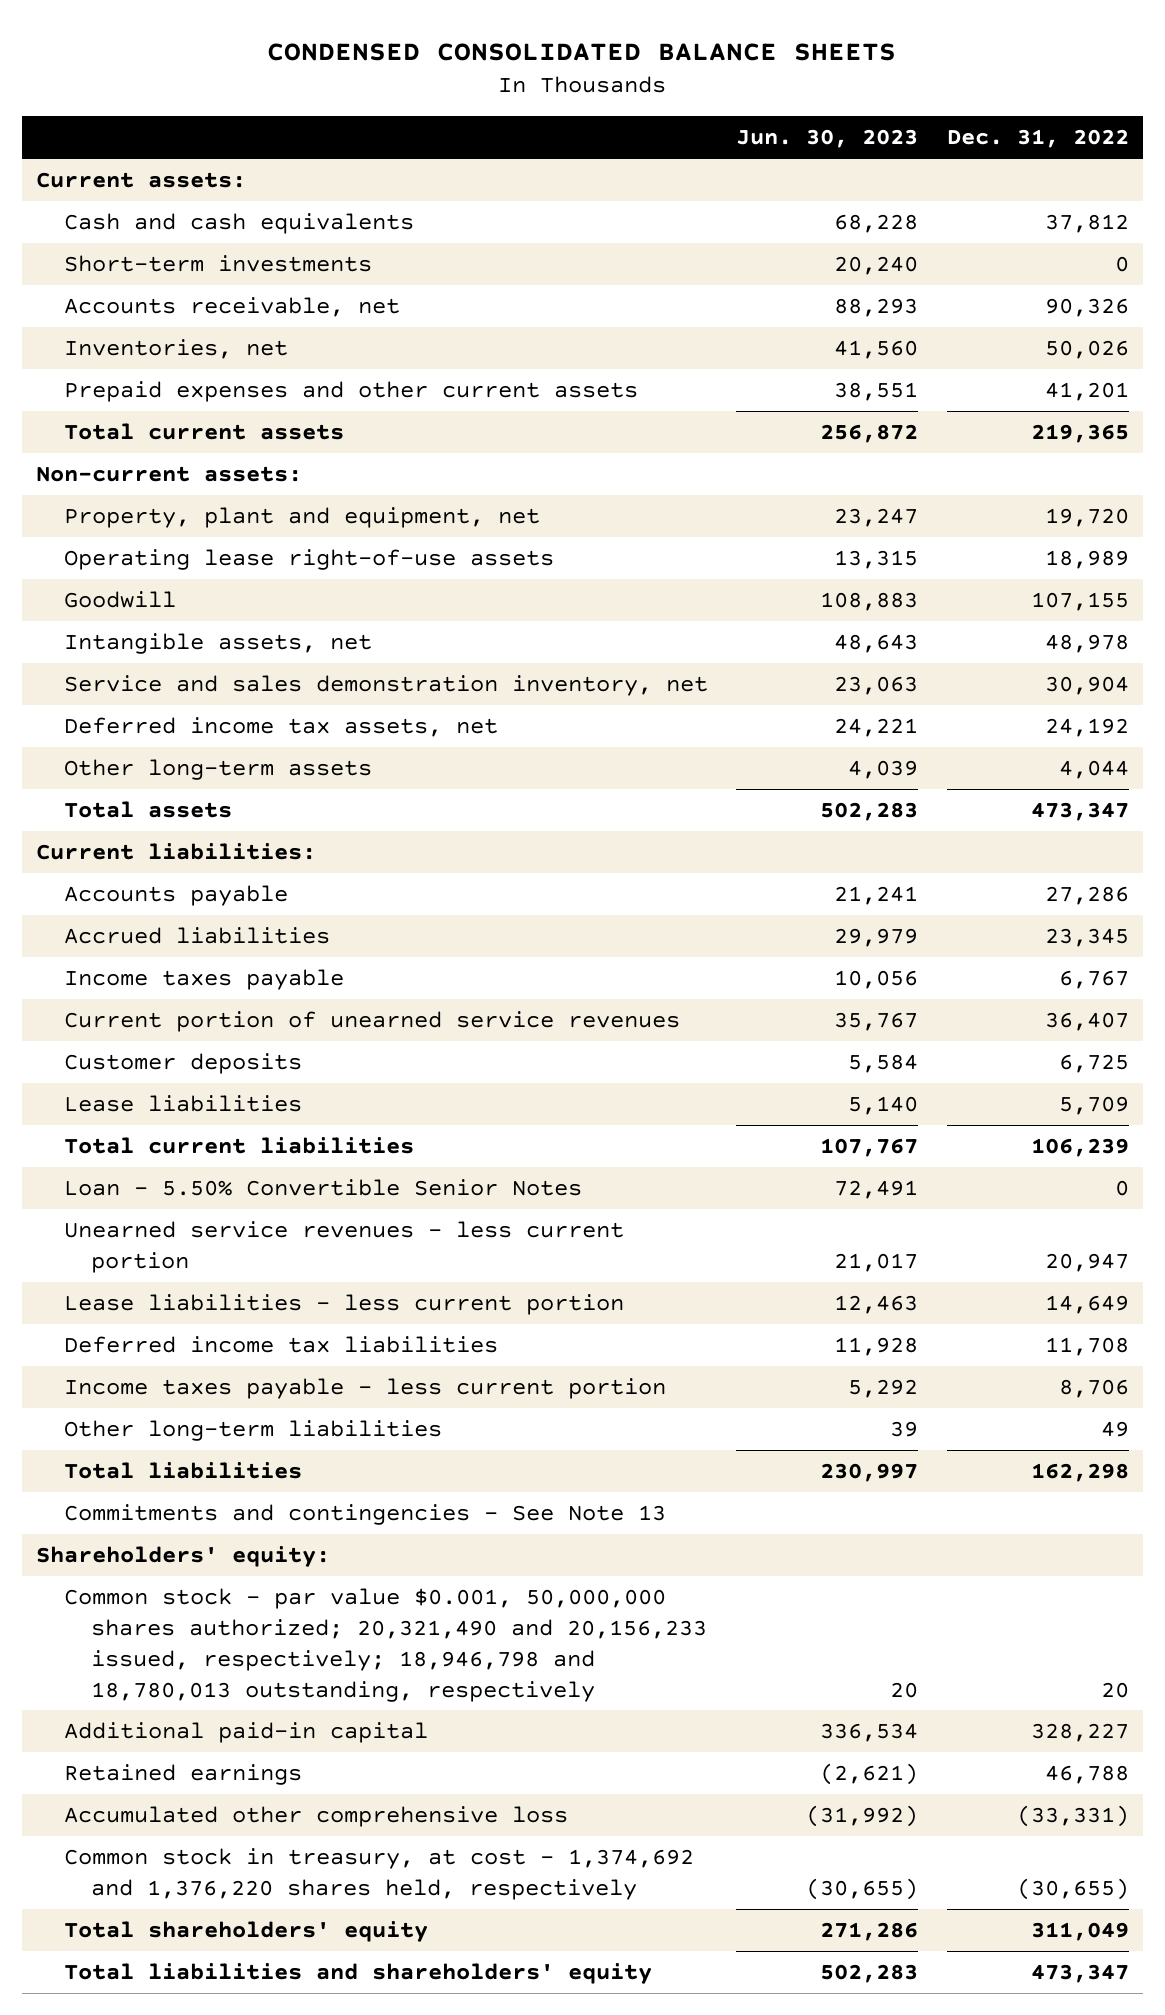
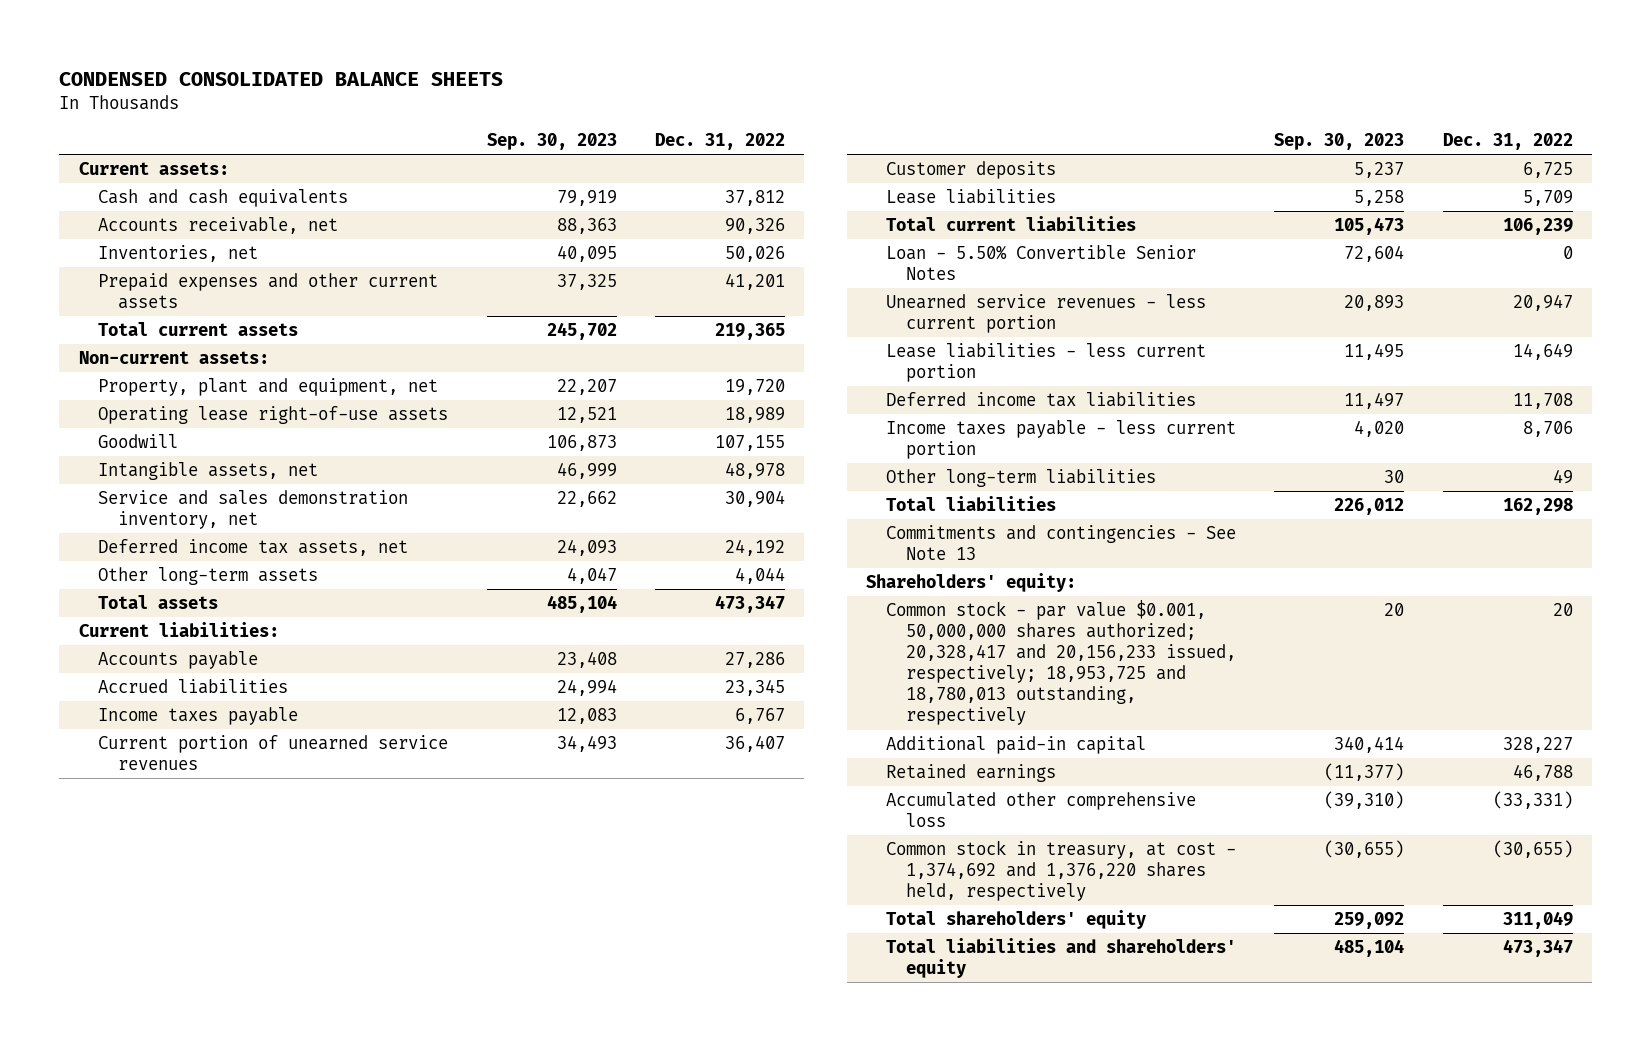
- | Jun. 30, 2023 | Dec. 31, 2022
+ | Sep. 30, 2023 | Dec. 31, 2022
- Short-term investments | 20,240 | 0
- Common stock - par value $0.001, 50,000,000 shares authorized; 20,321,490 and 20,156,233 issued, respectively; 18,946,798 and 18,780,013 outstanding, respectively | 20 | 20
+ Common stock - par value $0.001, 50,000,000 shares authorized; 20,328,417 and 20,156,233 issued, respectively; 18,953,725 and 18,780,013 outstanding, respectively | 20 | 20

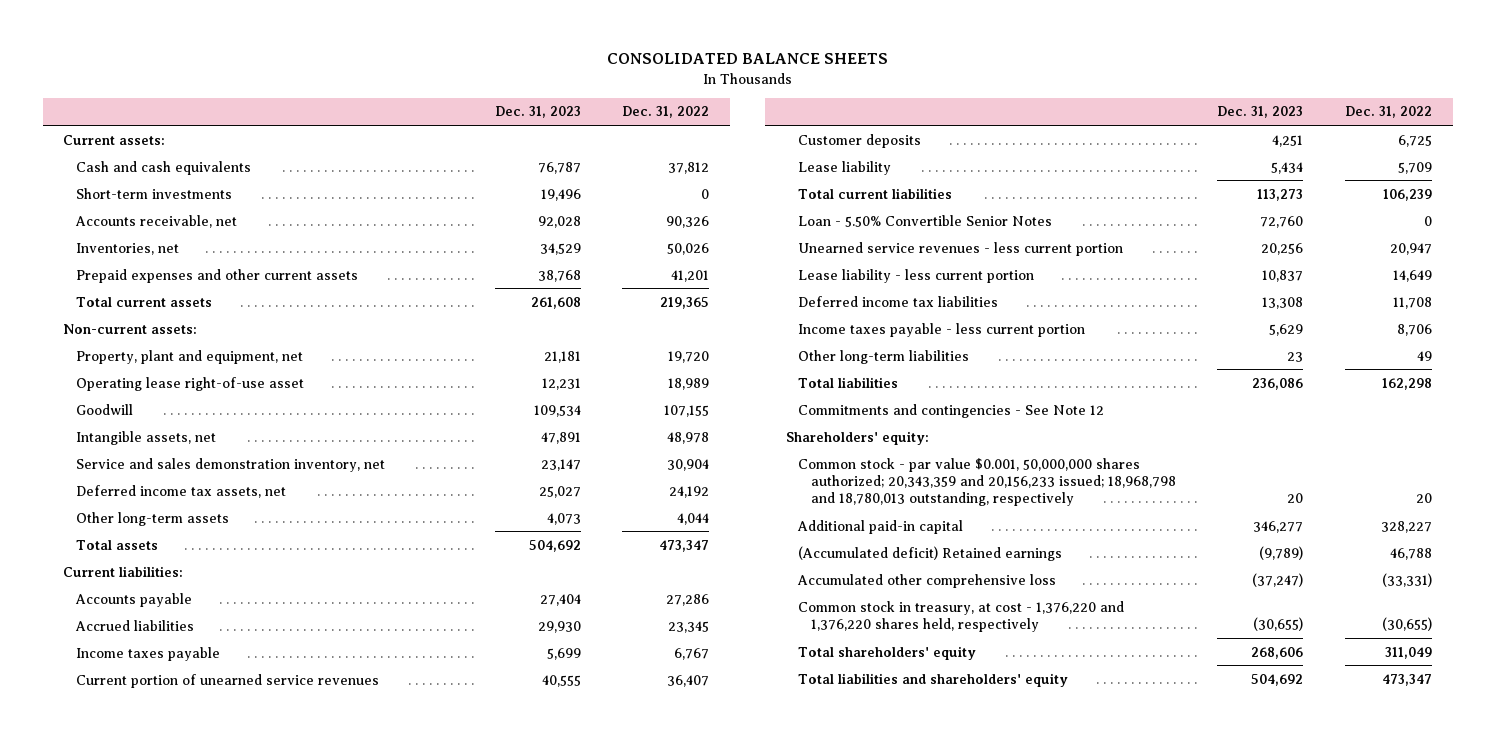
- CONDENSED CONSOLIDATED BALANCE SHEETS
+ CONSOLIDATED BALANCE SHEETS
- | Sep. 30, 2023 | Dec. 31, 2022
+ | Dec. 31, 2023 | Dec. 31, 2022
+ Short-term investments | 19,496 | 0
- Operating lease right-of-use assets | 12,521 | 18,989
+ Operating lease right-of-use asset | 12,231 | 18,989
- Lease liabilities | 5,258 | 5,709
+ Lease liability | 5,434 | 5,709
- Lease liabilities - less current portion | 11,495 | 14,649
+ Lease liability - less current portion | 10,837 | 14,649
- Commitments and contingencies - See Note 13
+ Commitments and contingencies - See Note 12
- Common stock - par value $0.001, 50,000,000 shares authorized; 20,328,417 and 20,156,233 issued, respectively; 18,953,725 and 18,780,013 outstanding, respectively | 20 | 20
+ Common stock - par value $0.001, 50,000,000 shares authorized; 20,343,359 and 20,156,233 issued; 18,968,798 and 18,780,013 outstanding, respectively | 20 | 20
- Retained earnings | (11,377) | 46,788
+ (Accumulated deficit) Retained earnings | (9,789) | 46,788
- Common stock in treasury, at cost - 1,374,692 and 1,376,220 shares held, respectively | (30,655) | (30,655)
+ Common stock in treasury, at cost - 1,376,220 and 1,376,220 shares held, respectively | (30,655) | (30,655)

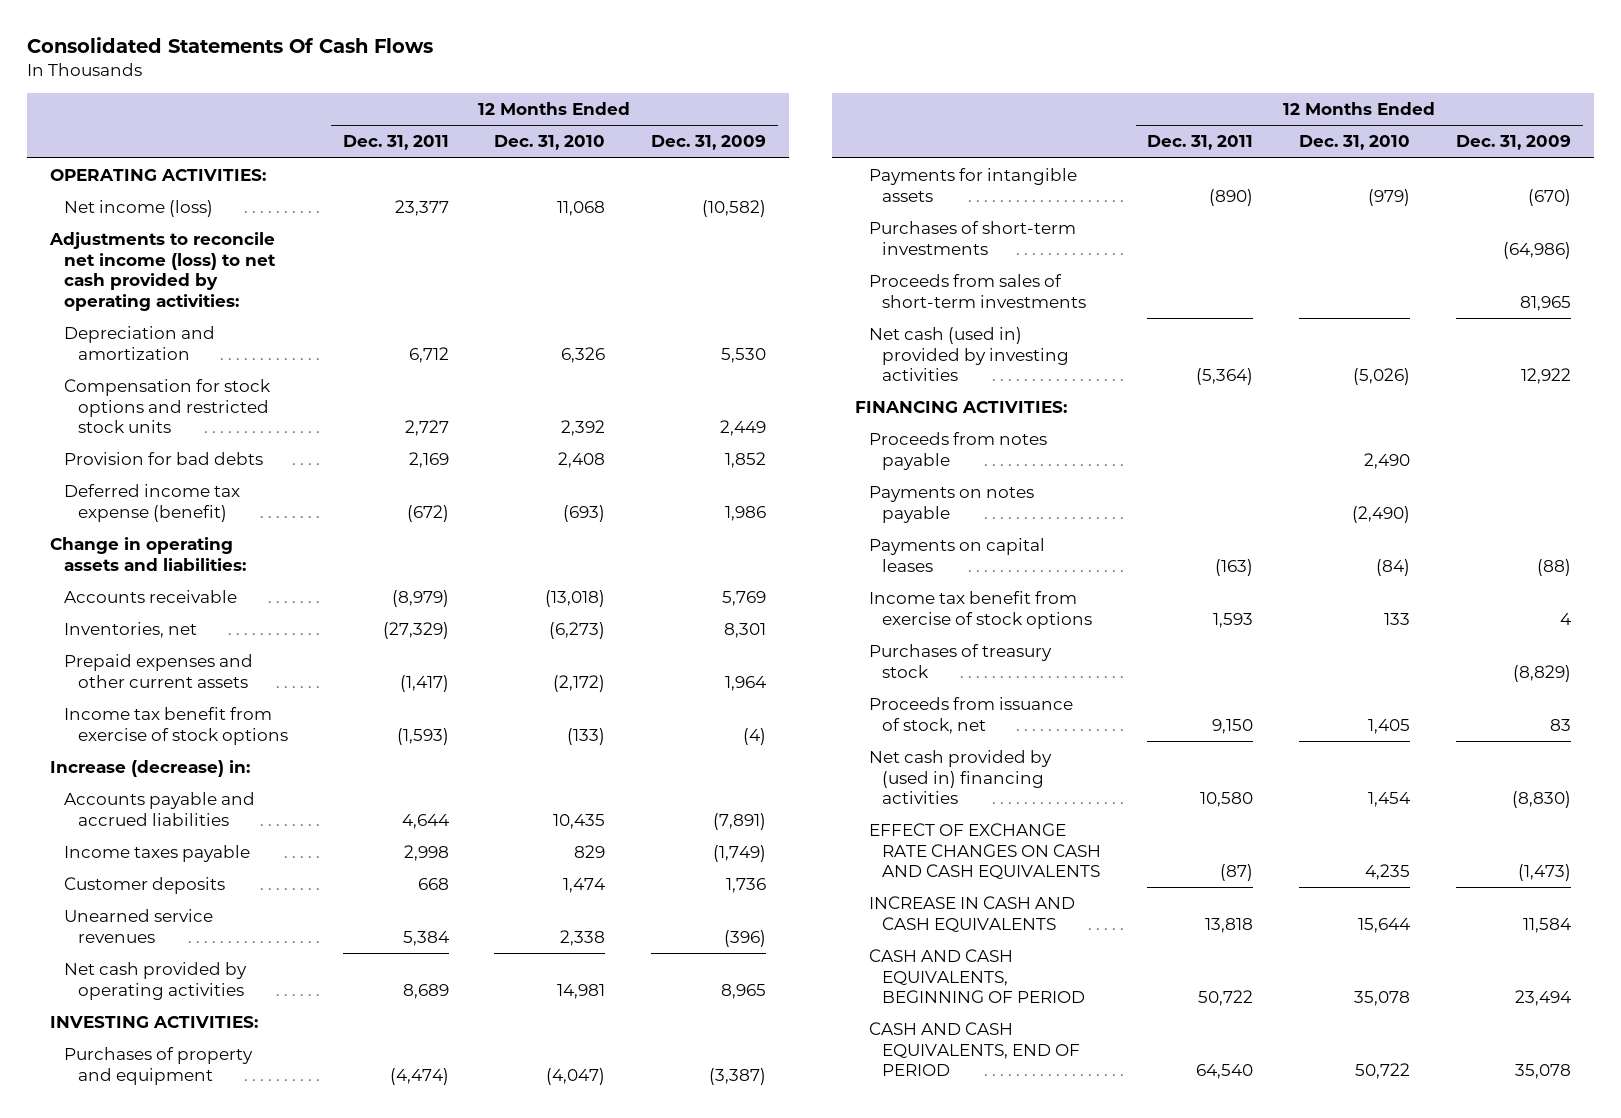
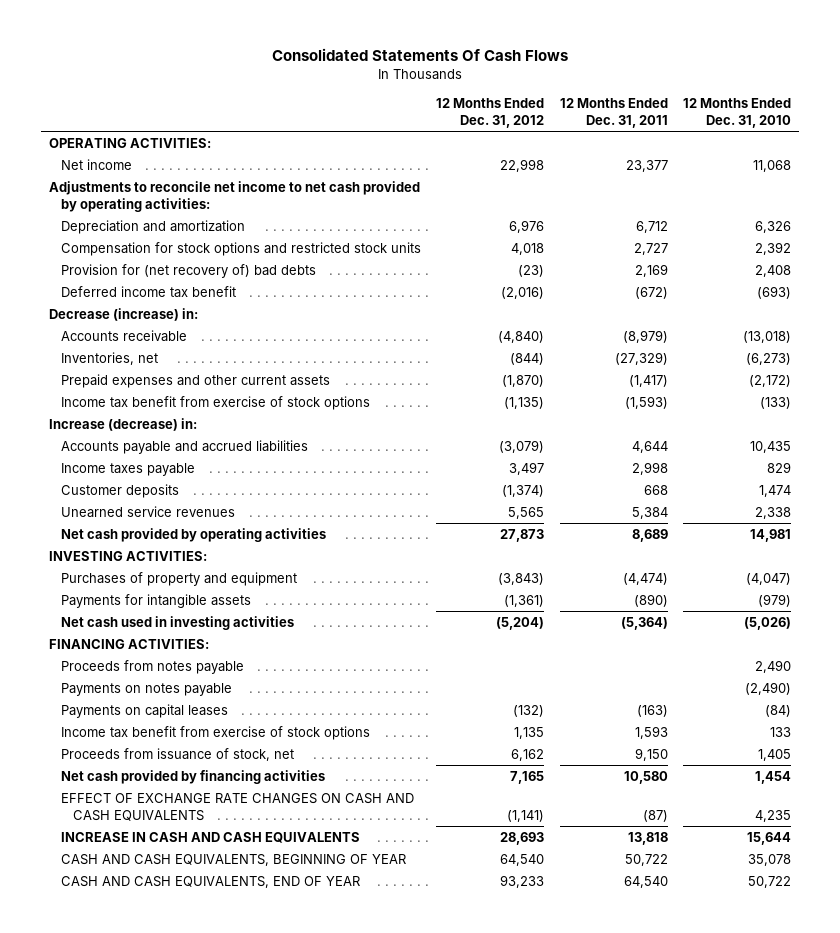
- | 12 Months Ended Dec. 31, 2011 | 12 Months Ended Dec. 31, 2010 | 12 Months Ended Dec. 31, 2009
+ | 12 Months Ended Dec. 31, 2012 | 12 Months Ended Dec. 31, 2011 | 12 Months Ended Dec. 31, 2010
- Net income (loss) | 23,377 | 11,068 | (10,582)
- Adjustments to reconcile net income (loss) to net cash provided by operating activities:
+ Net income | 22,998 | 23,377 | 11,068
+ Adjustments to reconcile net income to net cash provided by operating activities:
- Provision for bad debts | 2,169 | 2,408 | 1,852
- Deferred income tax expense (benefit) | (672) | (693) | 1,986
- Change in operating assets and liabilities:
+ Provision for (net recovery of) bad debts | (23) | 2,169 | 2,408
+ Deferred income tax benefit | (2,016) | (672) | (693)
+ Decrease (increase) in:
- Purchases of short-term investments | | | (64,986)
- Proceeds from sales of short-term investments | | | 81,965
- Net cash (used in) provided by investing activities | (5,364) | (5,026) | 12,922
+ Net cash used in investing activities | (5,204) | (5,364) | (5,026)
- Purchases of treasury stock | | | (8,829)
- Net cash provided by (used in) financing activities | 10,580 | 1,454 | (8,830)
+ Net cash provided by financing activities | 7,165 | 10,580 | 1,454
- CASH AND CASH EQUIVALENTS, BEGINNING OF PERIOD | 50,722 | 35,078 | 23,494
- CASH AND CASH EQUIVALENTS, END OF PERIOD | 64,540 | 50,722 | 35,078
+ CASH AND CASH EQUIVALENTS, BEGINNING OF YEAR | 64,540 | 50,722 | 35,078
+ CASH AND CASH EQUIVALENTS, END OF YEAR | 93,233 | 64,540 | 50,722

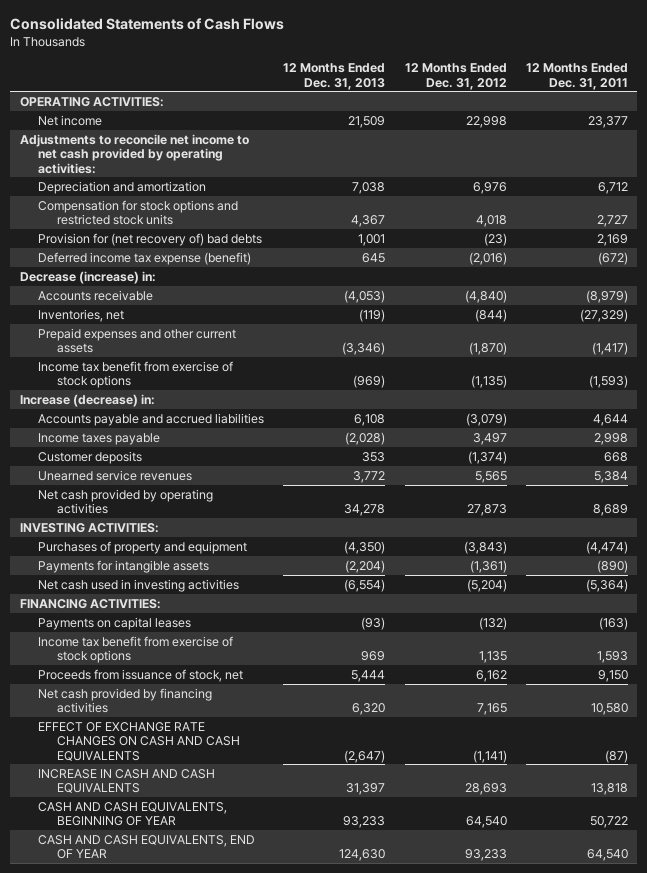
- Consolidated Statements Of Cash Flows
+ Consolidated Statements of Cash Flows
- | 12 Months Ended Dec. 31, 2012 | 12 Months Ended Dec. 31, 2011 | 12 Months Ended Dec. 31, 2010
+ | 12 Months Ended Dec. 31, 2013 | 12 Months Ended Dec. 31, 2012 | 12 Months Ended Dec. 31, 2011
- Deferred income tax benefit | (2,016) | (672) | (693)
+ Deferred income tax expense (benefit) | 645 | (2,016) | (672)
- Proceeds from notes payable | | | 2,490
- Payments on notes payable | | | (2,490)

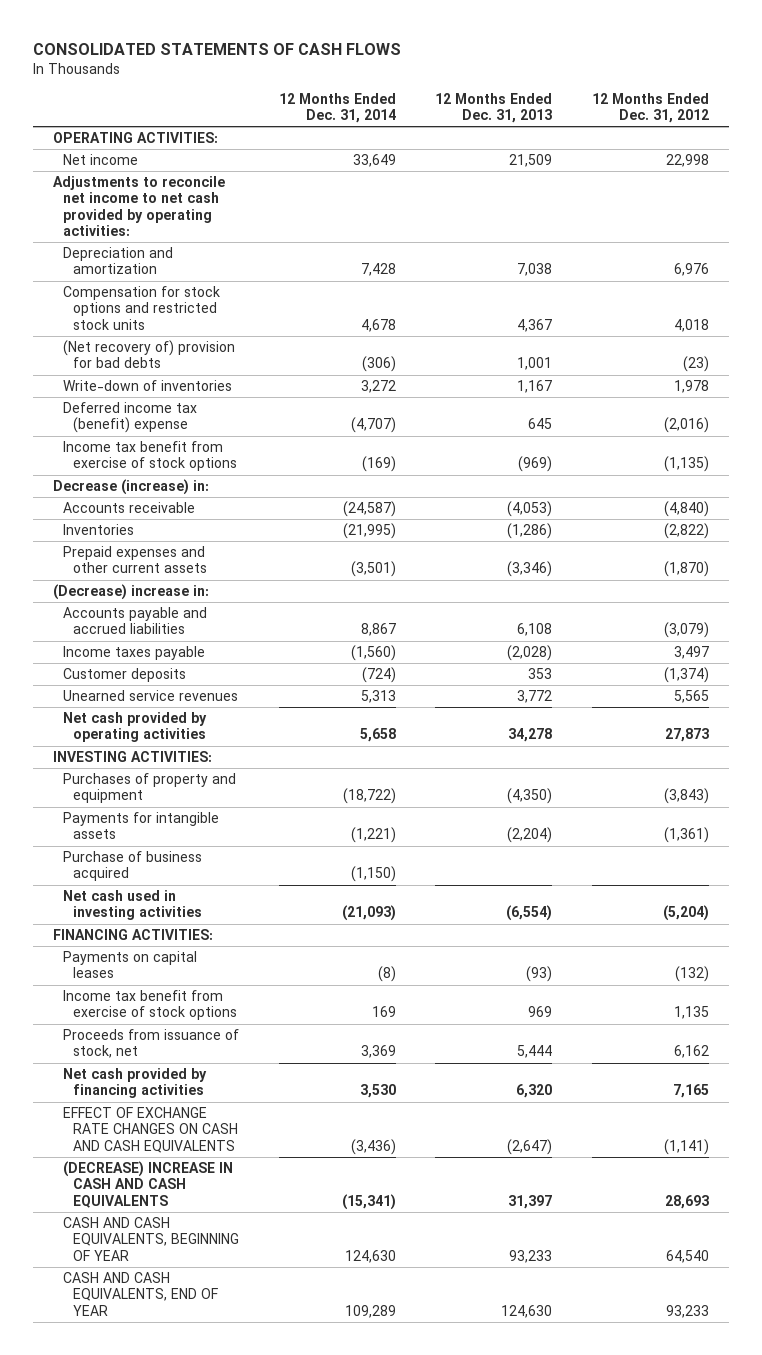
- Consolidated Statements of Cash Flows
+ CONSOLIDATED STATEMENTS OF CASH FLOWS
- | 12 Months Ended Dec. 31, 2013 | 12 Months Ended Dec. 31, 2012 | 12 Months Ended Dec. 31, 2011
+ | 12 Months Ended Dec. 31, 2014 | 12 Months Ended Dec. 31, 2013 | 12 Months Ended Dec. 31, 2012
- Provision for (net recovery of) bad debts | 1,001 | (23) | 2,169
- Deferred income tax expense (benefit) | 645 | (2,016) | (672)
+ (Net recovery of) provision for bad debts | (306) | 1,001 | (23)
+ Write-down of inventories | 3,272 | 1,167 | 1,978
+ Deferred income tax (benefit) expense | (4,707) | 645 | (2,016)
moved up: Income tax benefit from exercise of stock options | (169) | (969) | (1,135)
- Inventories, net | (119) | (844) | (27,329)
+ Inventories | (21,995) | (1,286) | (2,822)
- Increase (decrease) in:
+ (Decrease) increase in:
+ Purchase of business acquired | (1,150) | |
- INCREASE IN CASH AND CASH EQUIVALENTS | 31,397 | 28,693 | 13,818
+ (DECREASE) INCREASE IN CASH AND CASH EQUIVALENTS | (15,341) | 31,397 | 28,693

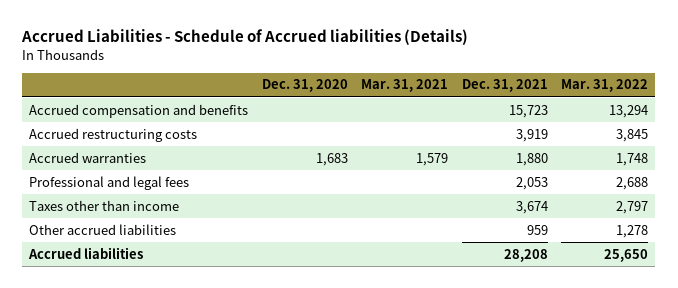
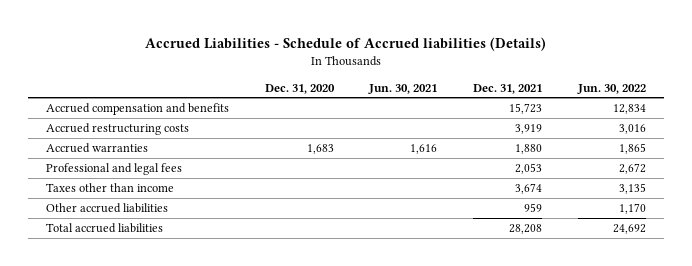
- | Dec. 31, 2020 | Mar. 31, 2021 | Dec. 31, 2021 | Mar. 31, 2022
+ | Dec. 31, 2020 | Jun. 30, 2021 | Dec. 31, 2021 | Jun. 30, 2022
- Accrued liabilities | | | 28,208 | 25,650
+ Total accrued liabilities | | | 28,208 | 24,692

